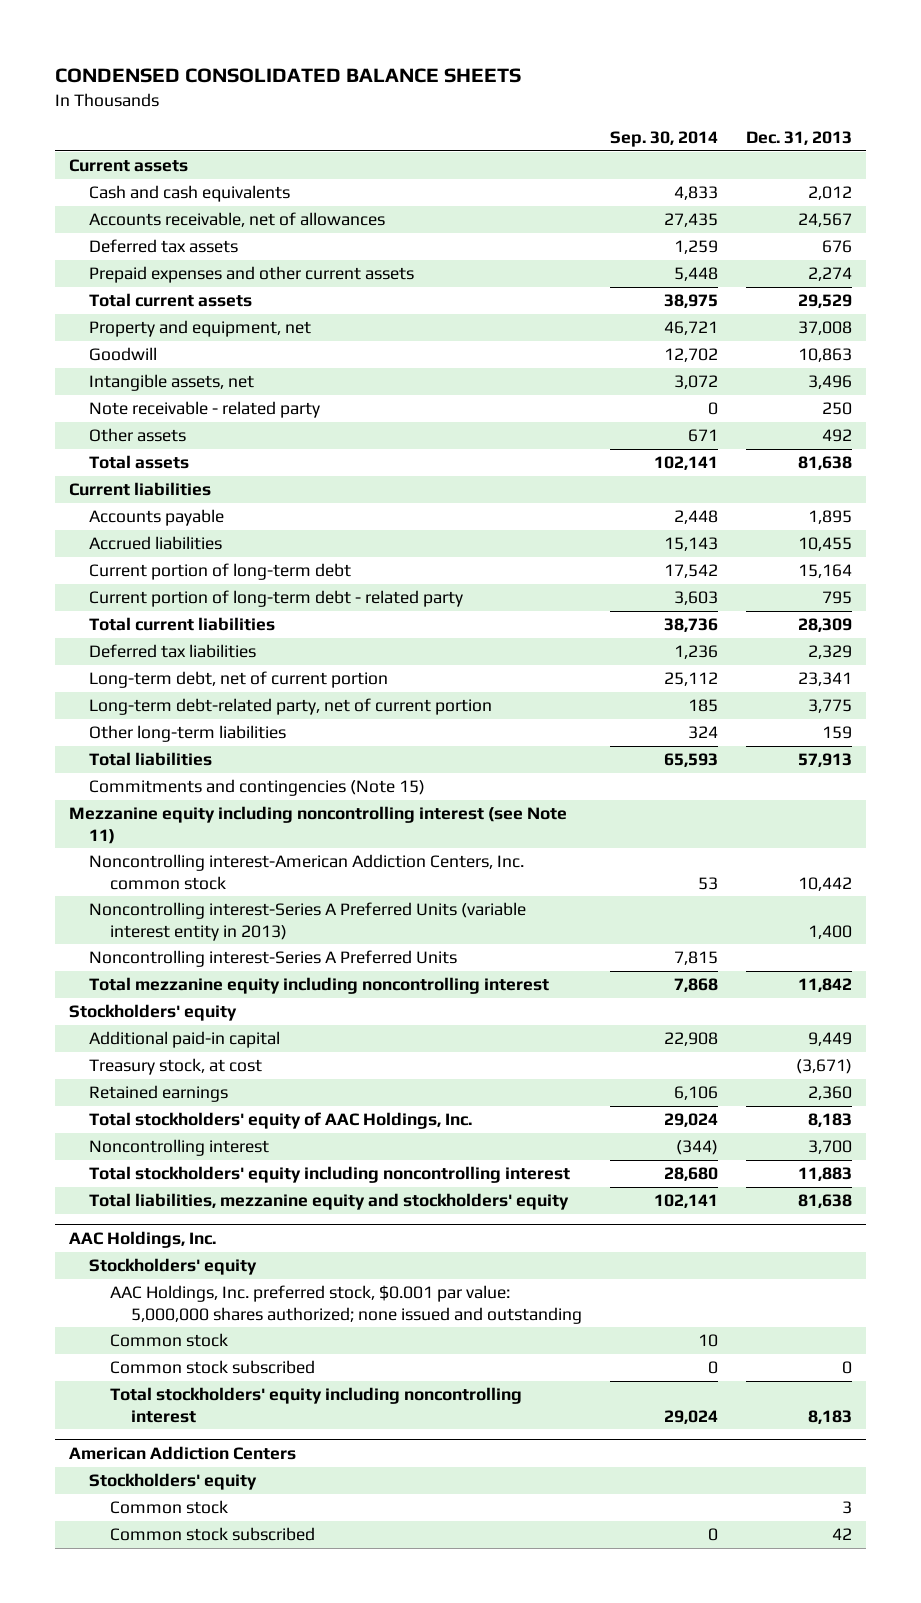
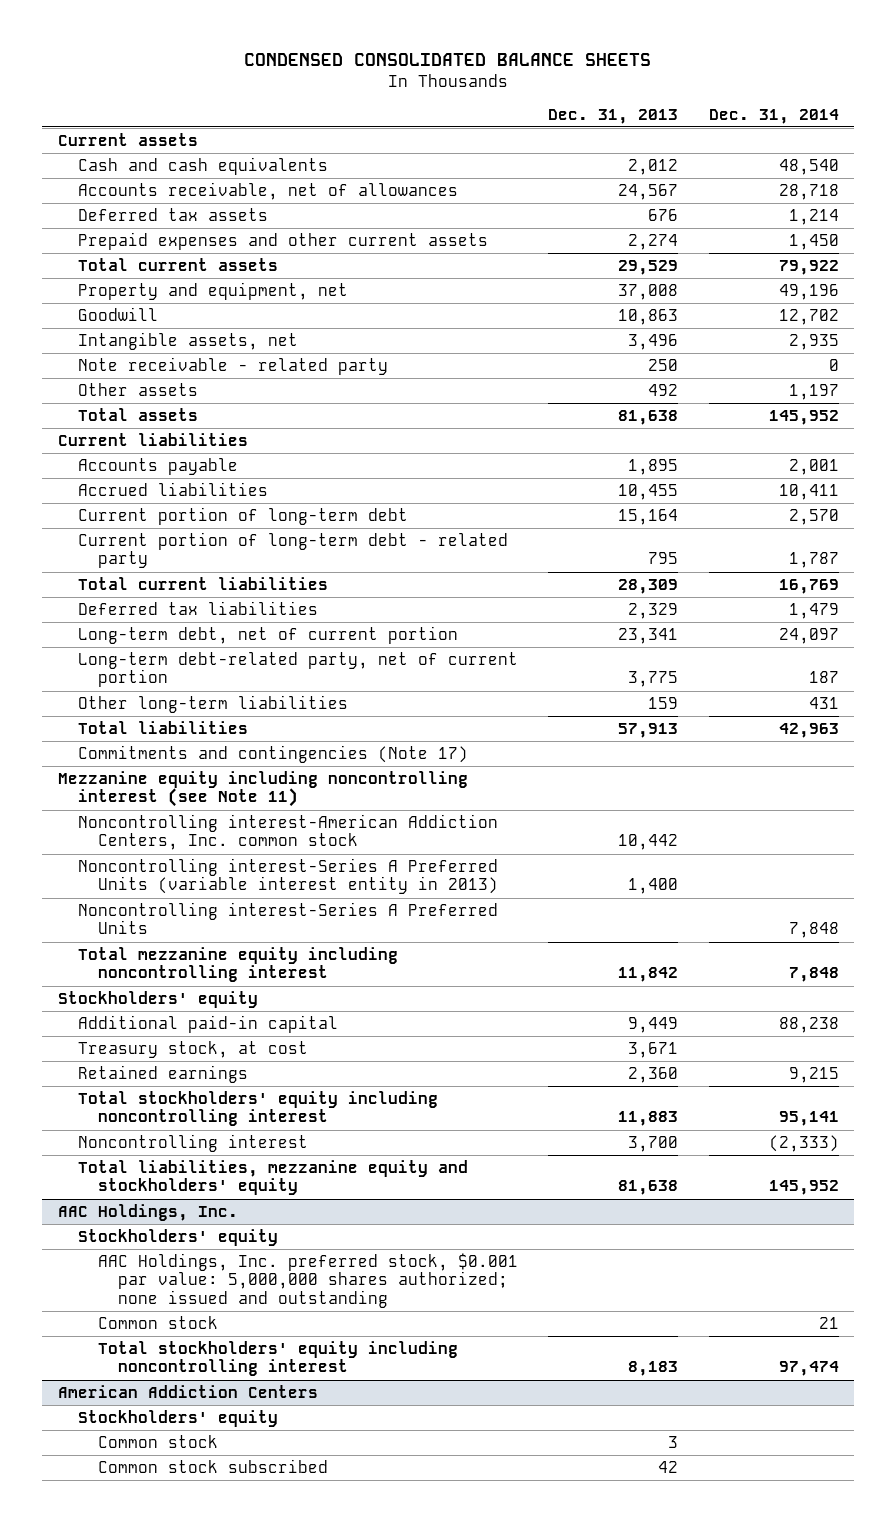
- | Sep. 30, 2014 | Dec. 31, 2013
+ | Dec. 31, 2013 | Dec. 31, 2014
- Commitments and contingencies (Note 15)
+ Commitments and contingencies (Note 17)
- Treasury stock, at cost | | (3,671)
+ Treasury stock, at cost | 3,671 |
- Total stockholders' equity of AAC Holdings, Inc. | 29,024 | 8,183
moved down: Noncontrolling interest | 3,700 | (2,333)
@ AAC Holdings, Inc.
- Common stock subscribed | 0 | 0

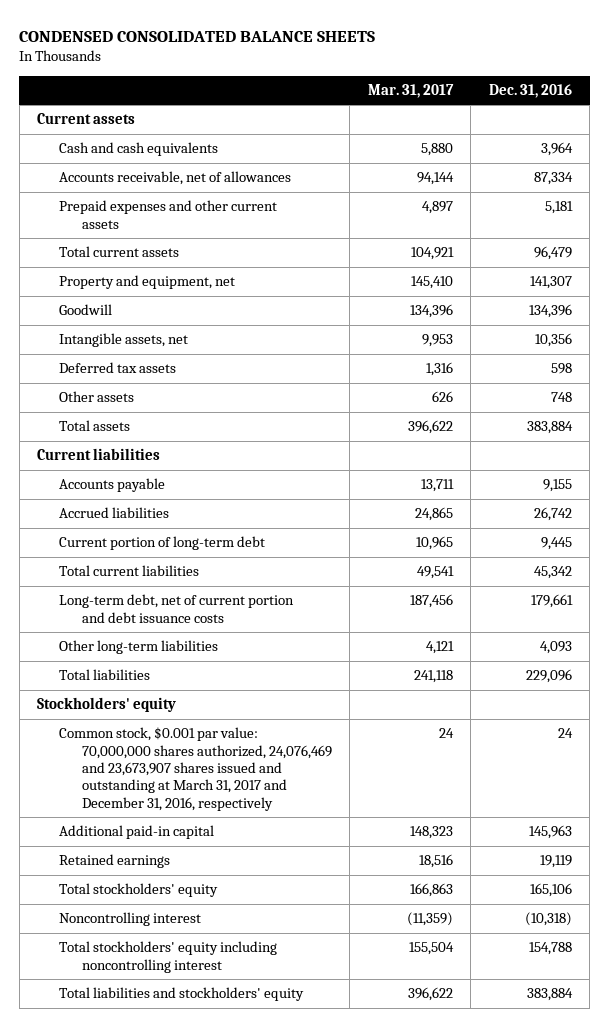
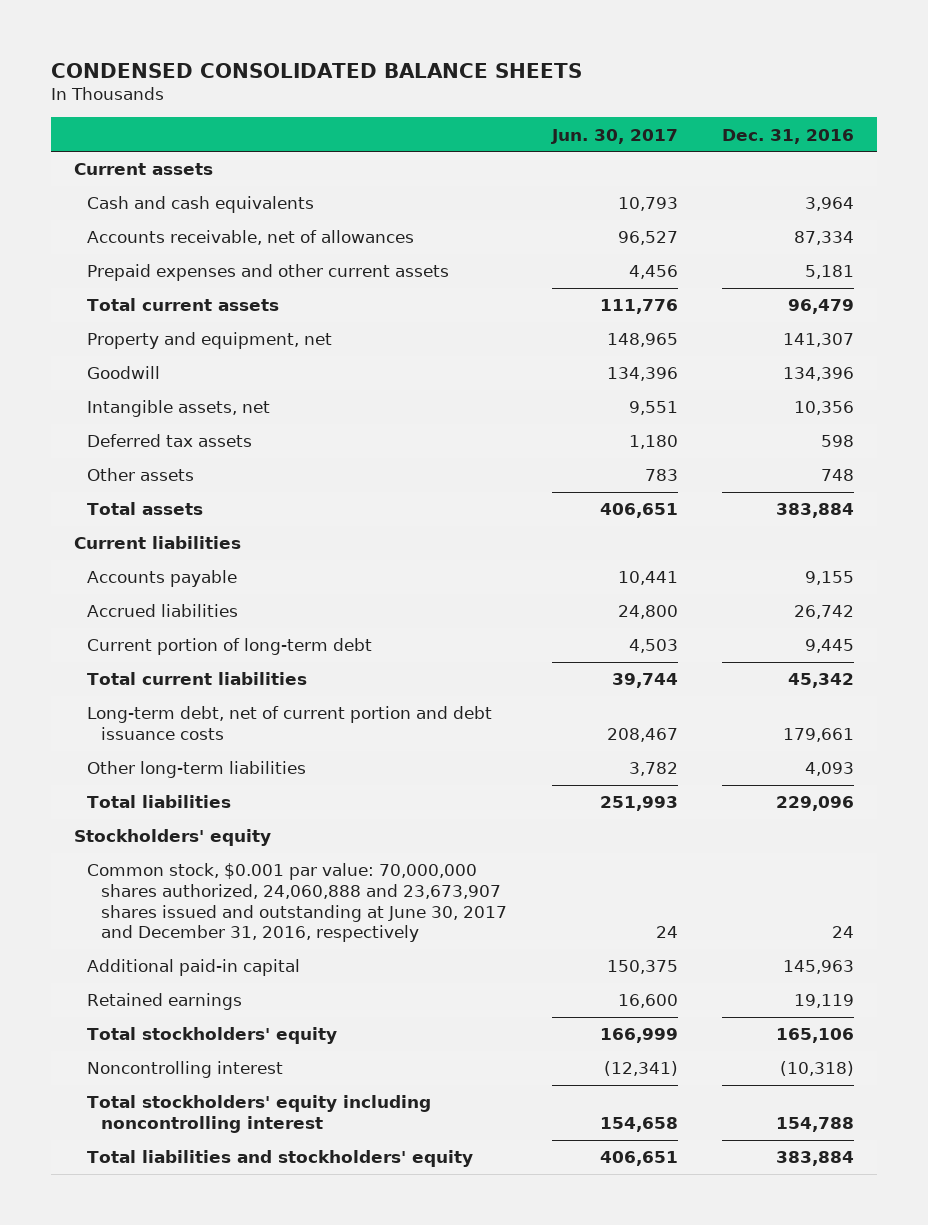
- | Mar. 31, 2017 | Dec. 31, 2016
+ | Jun. 30, 2017 | Dec. 31, 2016
- Common stock, $0.001 par value: 70,000,000 shares authorized, 24,076,469 and 23,673,907 shares issued and outstanding at March 31, 2017 and December 31, 2016, respectively | 24 | 24
+ Common stock, $0.001 par value: 70,000,000 shares authorized, 24,060,888 and 23,673,907 shares issued and outstanding at June 30, 2017 and December 31, 2016, respectively | 24 | 24

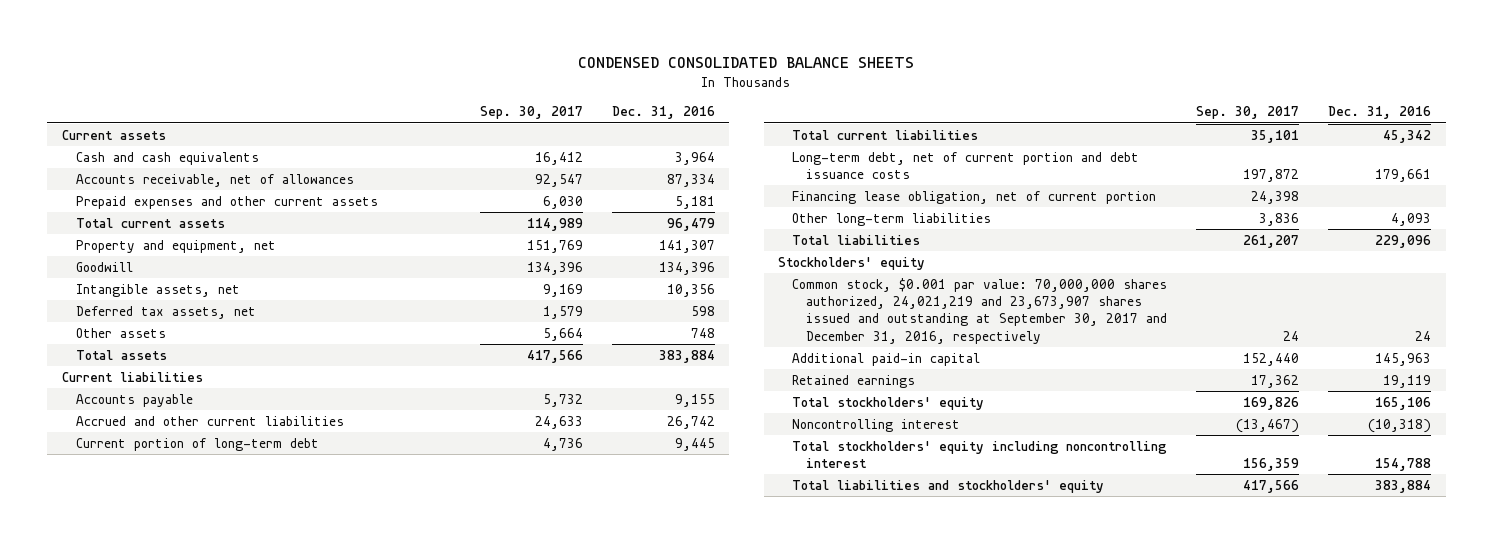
- | Jun. 30, 2017 | Dec. 31, 2016
+ | Sep. 30, 2017 | Dec. 31, 2016
- Deferred tax assets | 1,180 | 598
+ Deferred tax assets, net | 1,579 | 598
- Accrued liabilities | 24,800 | 26,742
+ Accrued and other current liabilities | 24,633 | 26,742
+ Financing lease obligation, net of current portion | 24,398 |
- Common stock, $0.001 par value: 70,000,000 shares authorized, 24,060,888 and 23,673,907 shares issued and outstanding at June 30, 2017 and December 31, 2016, respectively | 24 | 24
+ Common stock, $0.001 par value: 70,000,000 shares authorized, 24,021,219 and 23,673,907 shares issued and outstanding at September 30, 2017 and December 31, 2016, respectively | 24 | 24

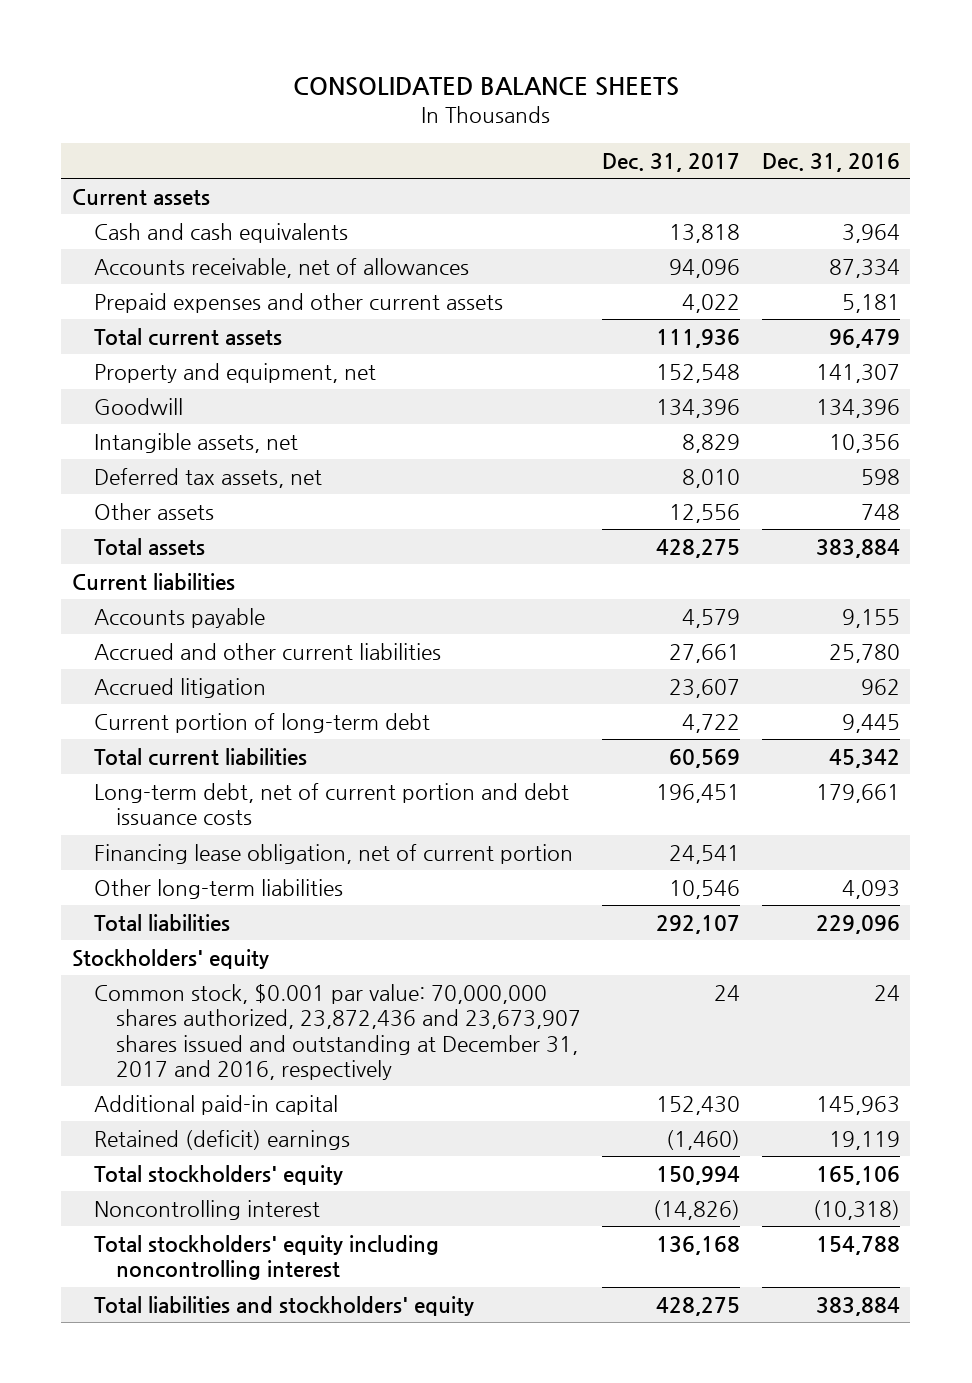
- CONDENSED CONSOLIDATED BALANCE SHEETS
+ CONSOLIDATED BALANCE SHEETS
- | Sep. 30, 2017 | Dec. 31, 2016
+ | Dec. 31, 2017 | Dec. 31, 2016
- Accrued and other current liabilities | 24,633 | 26,742
+ Accrued and other current liabilities | 27,661 | 25,780
+ Accrued litigation | 23,607 | 962
- Common stock, $0.001 par value: 70,000,000 shares authorized, 24,021,219 and 23,673,907 shares issued and outstanding at September 30, 2017 and December 31, 2016, respectively | 24 | 24
+ Common stock, $0.001 par value: 70,000,000 shares authorized, 23,872,436 and 23,673,907 shares issued and outstanding at December 31, 2017 and 2016, respectively | 24 | 24
- Retained earnings | 17,362 | 19,119
+ Retained (deficit) earnings | (1,460) | 19,119

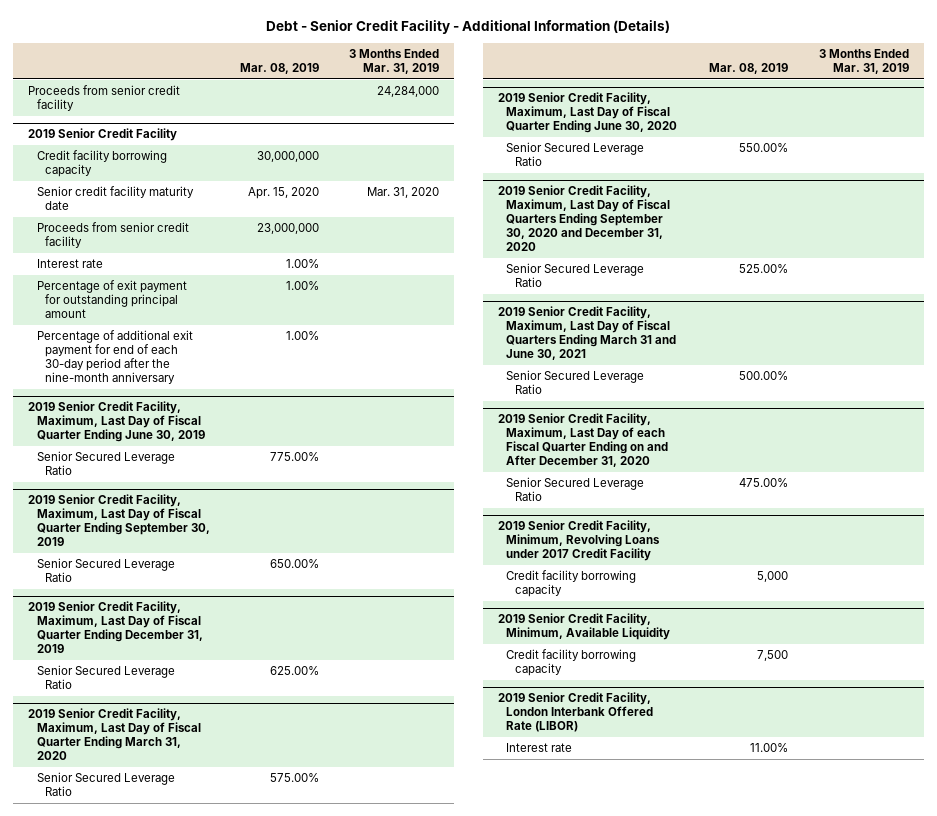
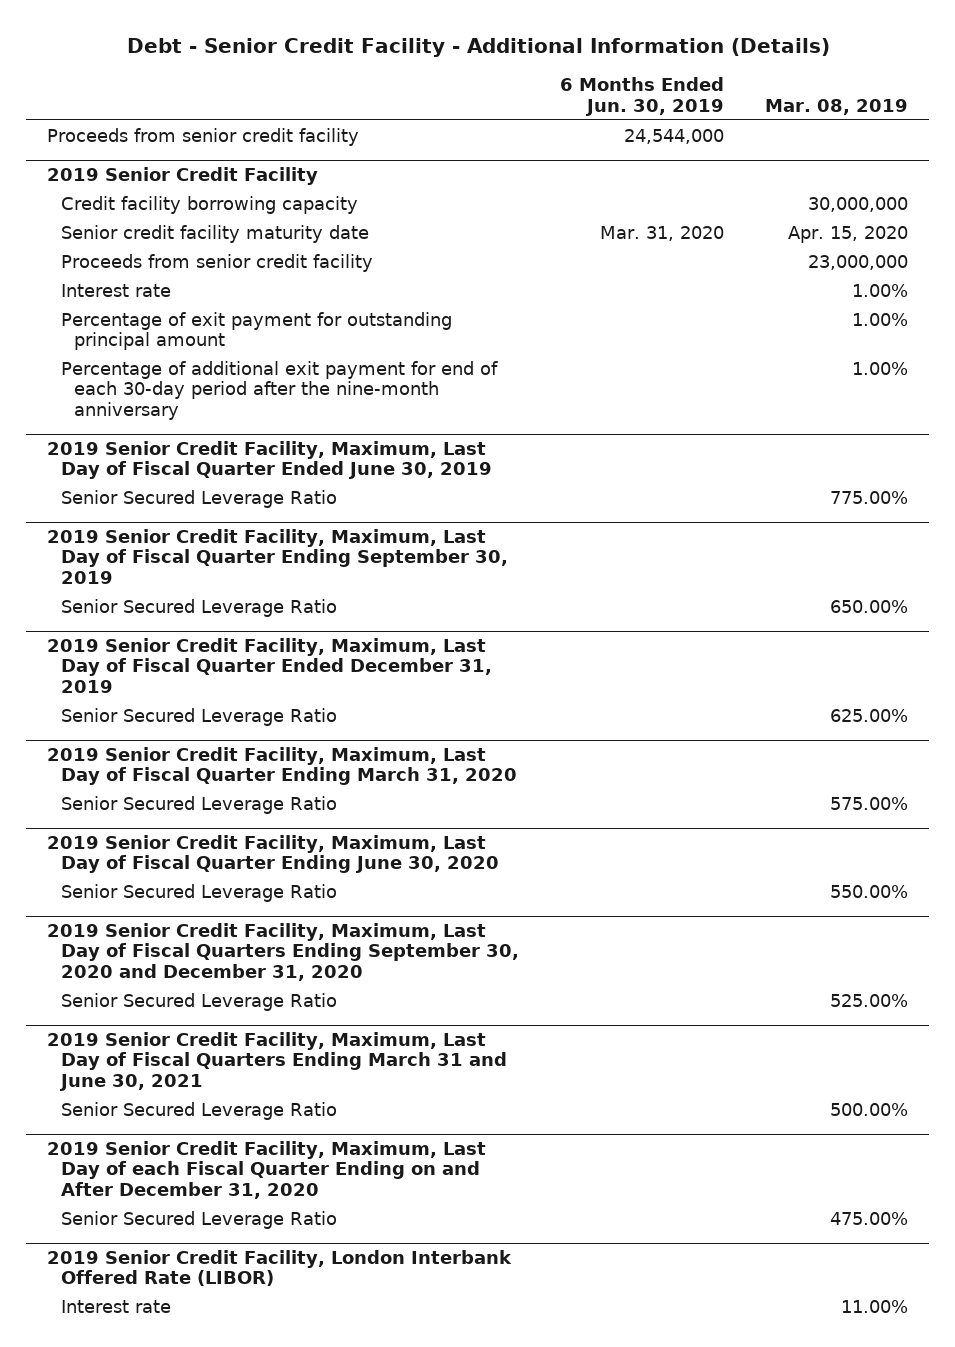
- | Mar. 08, 2019 | 3 Months Ended Mar. 31, 2019
+ | 6 Months Ended Jun. 30, 2019 | Mar. 08, 2019
- 2019 Senior Credit Facility, Maximum, Last Day of Fiscal Quarter Ending June 30, 2019
+ 2019 Senior Credit Facility, Maximum, Last Day of Fiscal Quarter Ended June 30, 2019
- 2019 Senior Credit Facility, Maximum, Last Day of Fiscal Quarter Ending December 31, 2019
+ 2019 Senior Credit Facility, Maximum, Last Day of Fiscal Quarter Ended December 31, 2019
- 2019 Senior Credit Facility, Minimum, Revolving Loans under 2017 Credit Facility
- Credit facility borrowing capacity | 5,000 |
- 2019 Senior Credit Facility, Minimum, Available Liquidity
- Credit facility borrowing capacity | 7,500 |

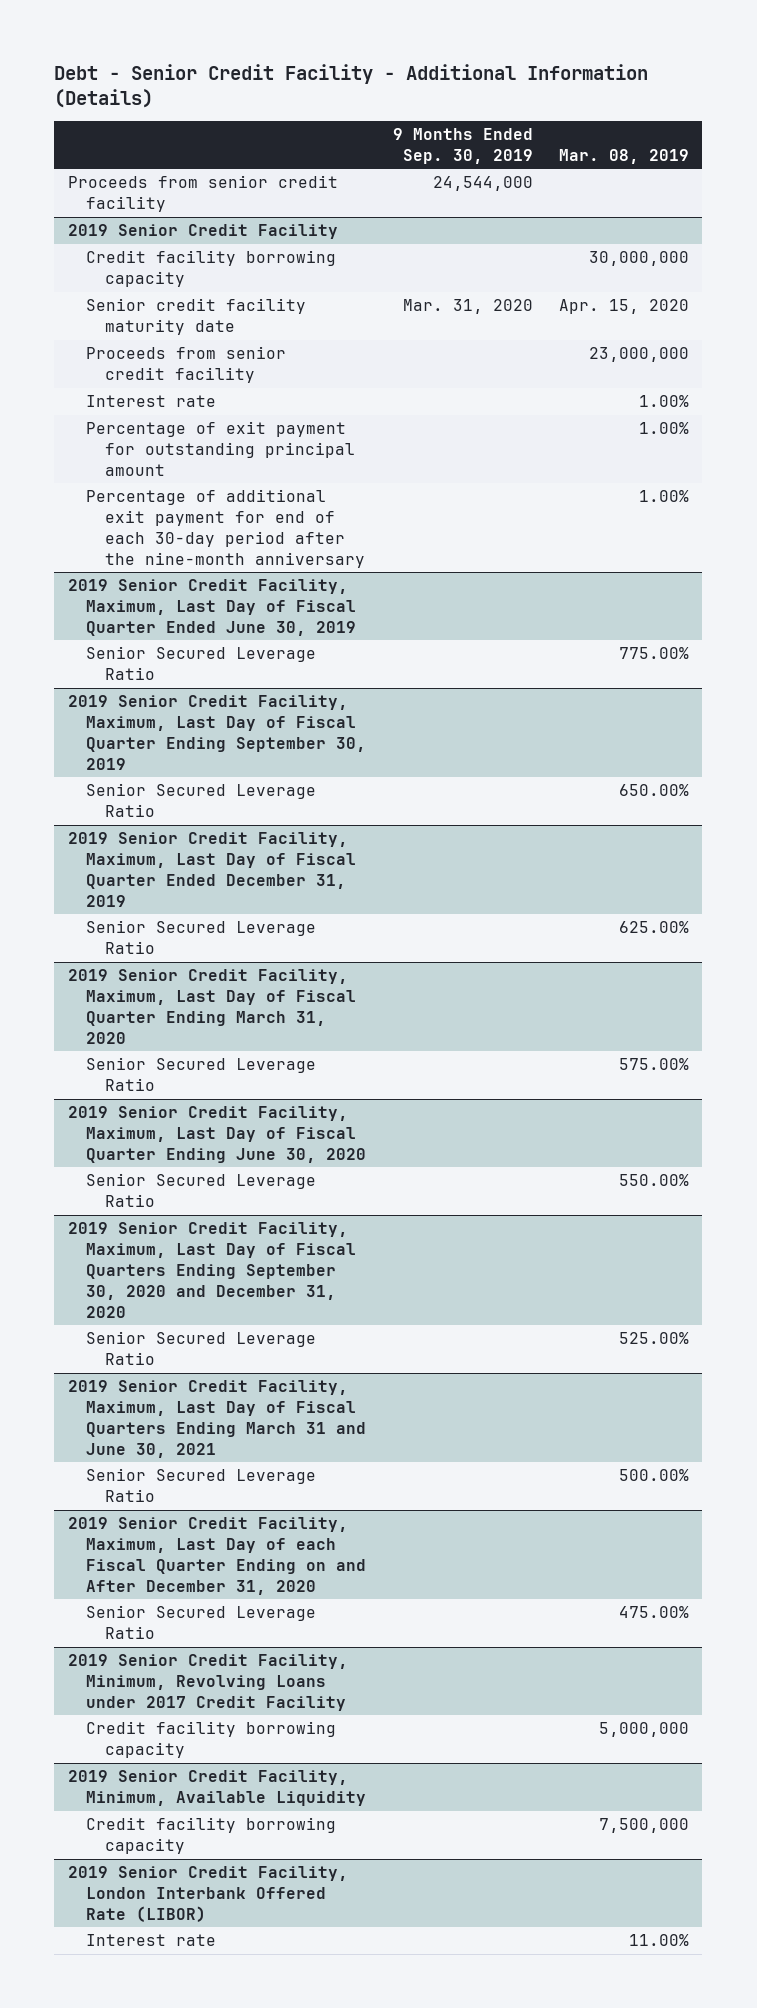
- | 6 Months Ended Jun. 30, 2019 | Mar. 08, 2019
+ | 9 Months Ended Sep. 30, 2019 | Mar. 08, 2019
+ 2019 Senior Credit Facility, Minimum, Revolving Loans under 2017 Credit Facility
+ Credit facility borrowing capacity | | 5,000,000
+ 2019 Senior Credit Facility, Minimum, Available Liquidity
+ Credit facility borrowing capacity | | 7,500,000

